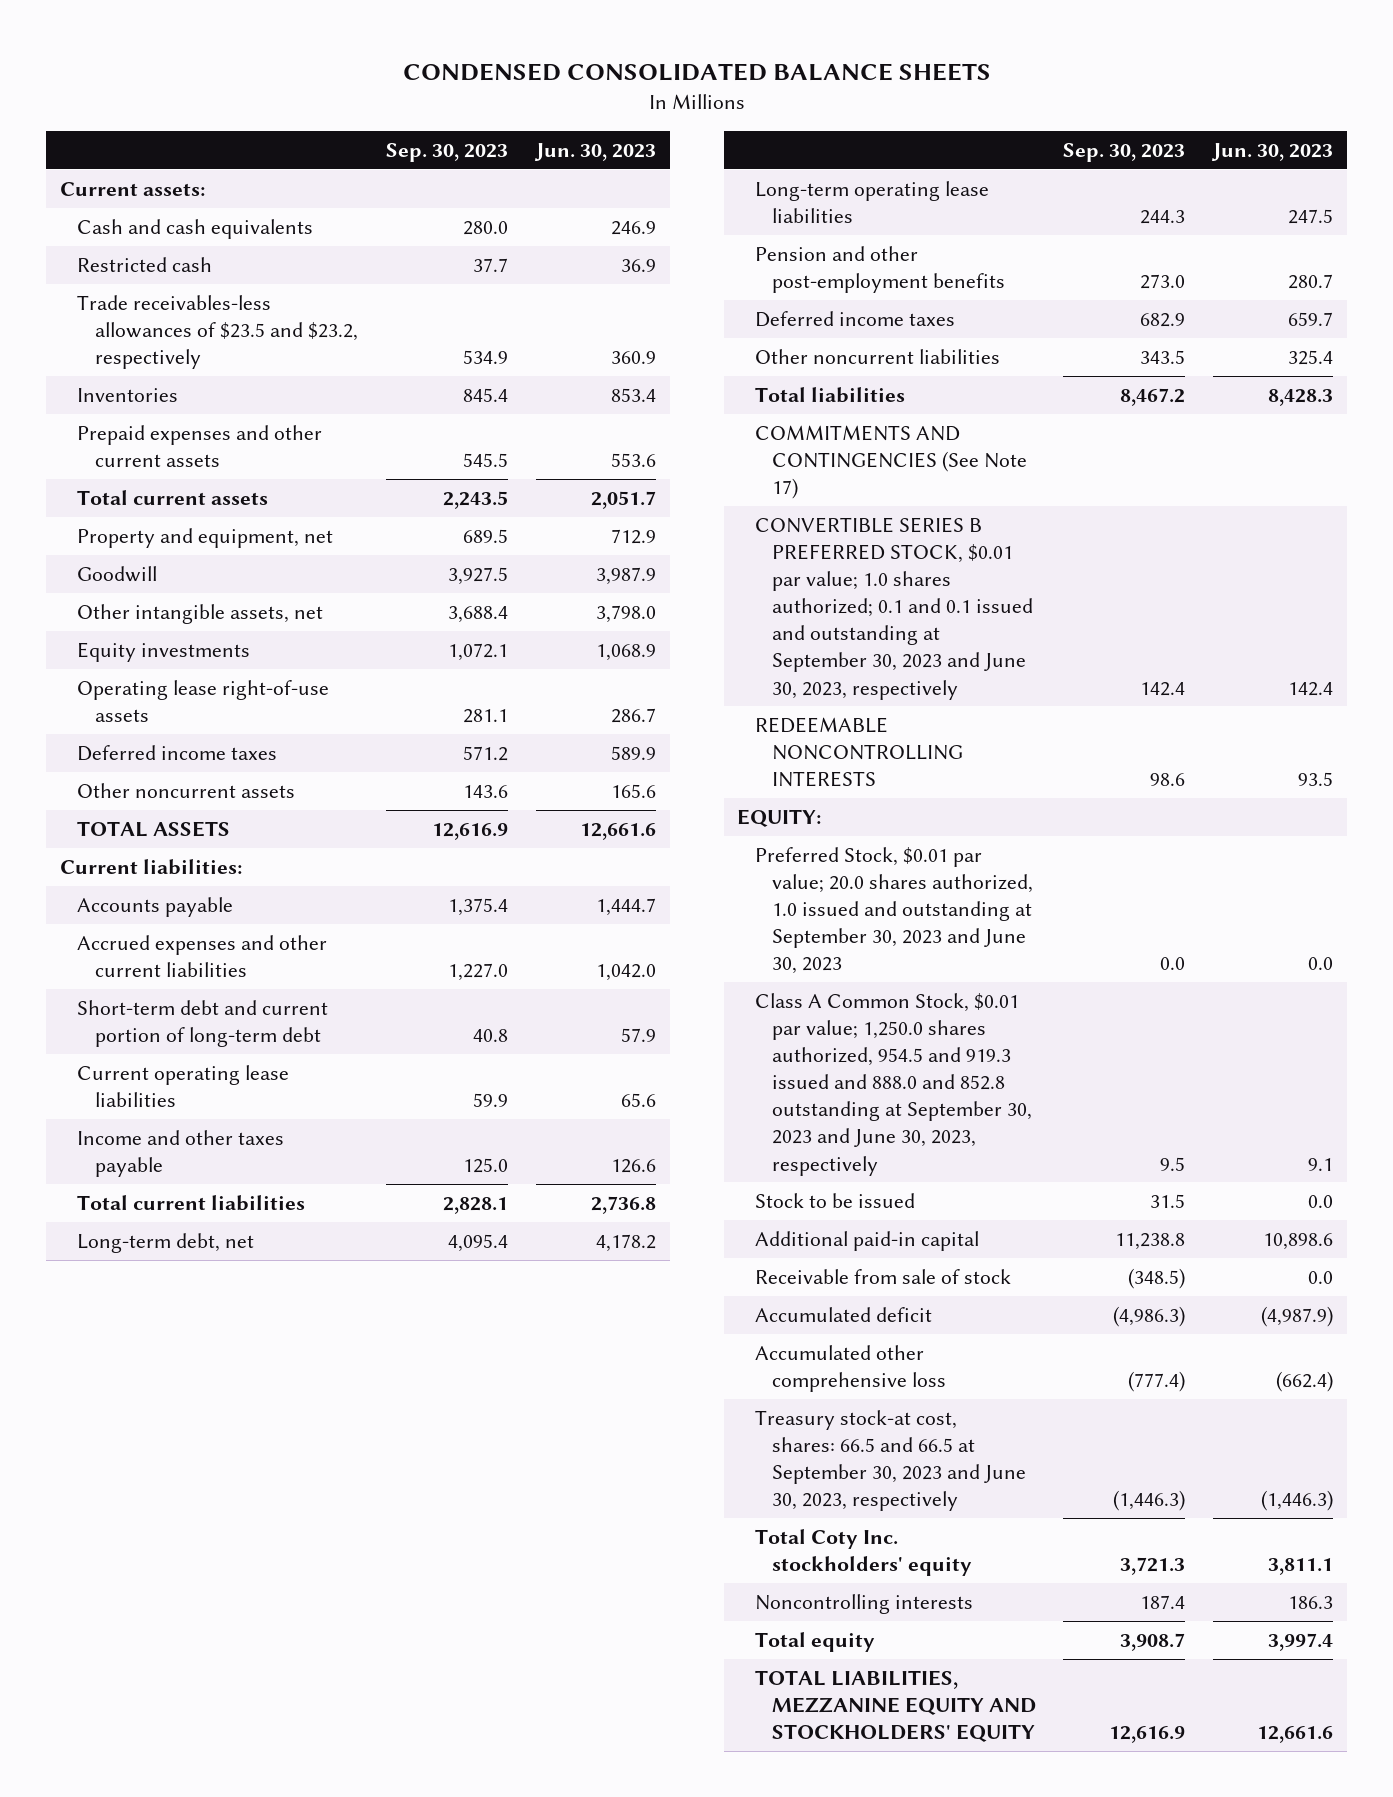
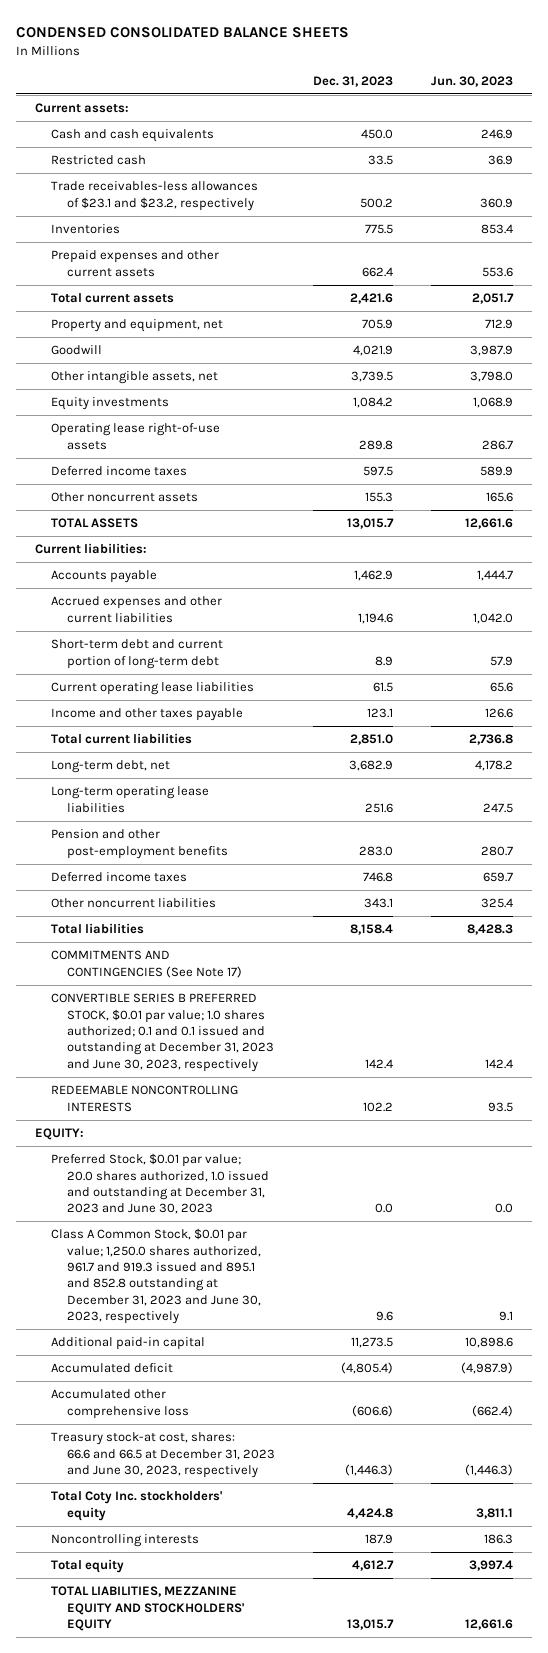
- | Sep. 30, 2023 | Jun. 30, 2023
+ | Dec. 31, 2023 | Jun. 30, 2023
- Trade receivables-less allowances of $23.5 and $23.2, respectively | 534.9 | 360.9
+ Trade receivables-less allowances of $23.1 and $23.2, respectively | 500.2 | 360.9
- CONVERTIBLE SERIES B PREFERRED STOCK, $0.01 par value; 1.0 shares authorized; 0.1 and 0.1 issued and outstanding at September 30, 2023 and June 30, 2023, respectively | 142.4 | 142.4
+ CONVERTIBLE SERIES B PREFERRED STOCK, $0.01 par value; 1.0 shares authorized; 0.1 and 0.1 issued and outstanding at December 31, 2023 and June 30, 2023, respectively | 142.4 | 142.4
- Preferred Stock, $0.01 par value; 20.0 shares authorized, 1.0 issued and outstanding at September 30, 2023 and June 30, 2023 | 0.0 | 0.0
- Class A Common Stock, $0.01 par value; 1,250.0 shares authorized, 954.5 and 919.3 issued and 888.0 and 852.8 outstanding at September 30, 2023 and June 30, 2023, respectively | 9.5 | 9.1
- Stock to be issued | 31.5 | 0.0
+ Preferred Stock, $0.01 par value; 20.0 shares authorized, 1.0 issued and outstanding at December 31, 2023 and June 30, 2023 | 0.0 | 0.0
+ Class A Common Stock, $0.01 par value; 1,250.0 shares authorized, 961.7 and 919.3 issued and 895.1 and 852.8 outstanding at December 31, 2023 and June 30, 2023, respectively | 9.6 | 9.1
- Receivable from sale of stock | (348.5) | 0.0
- Treasury stock-at cost, shares: 66.5 and 66.5 at September 30, 2023 and June 30, 2023, respectively | (1,446.3) | (1,446.3)
+ Treasury stock-at cost, shares: 66.6 and 66.5 at December 31, 2023 and June 30, 2023, respectively | (1,446.3) | (1,446.3)

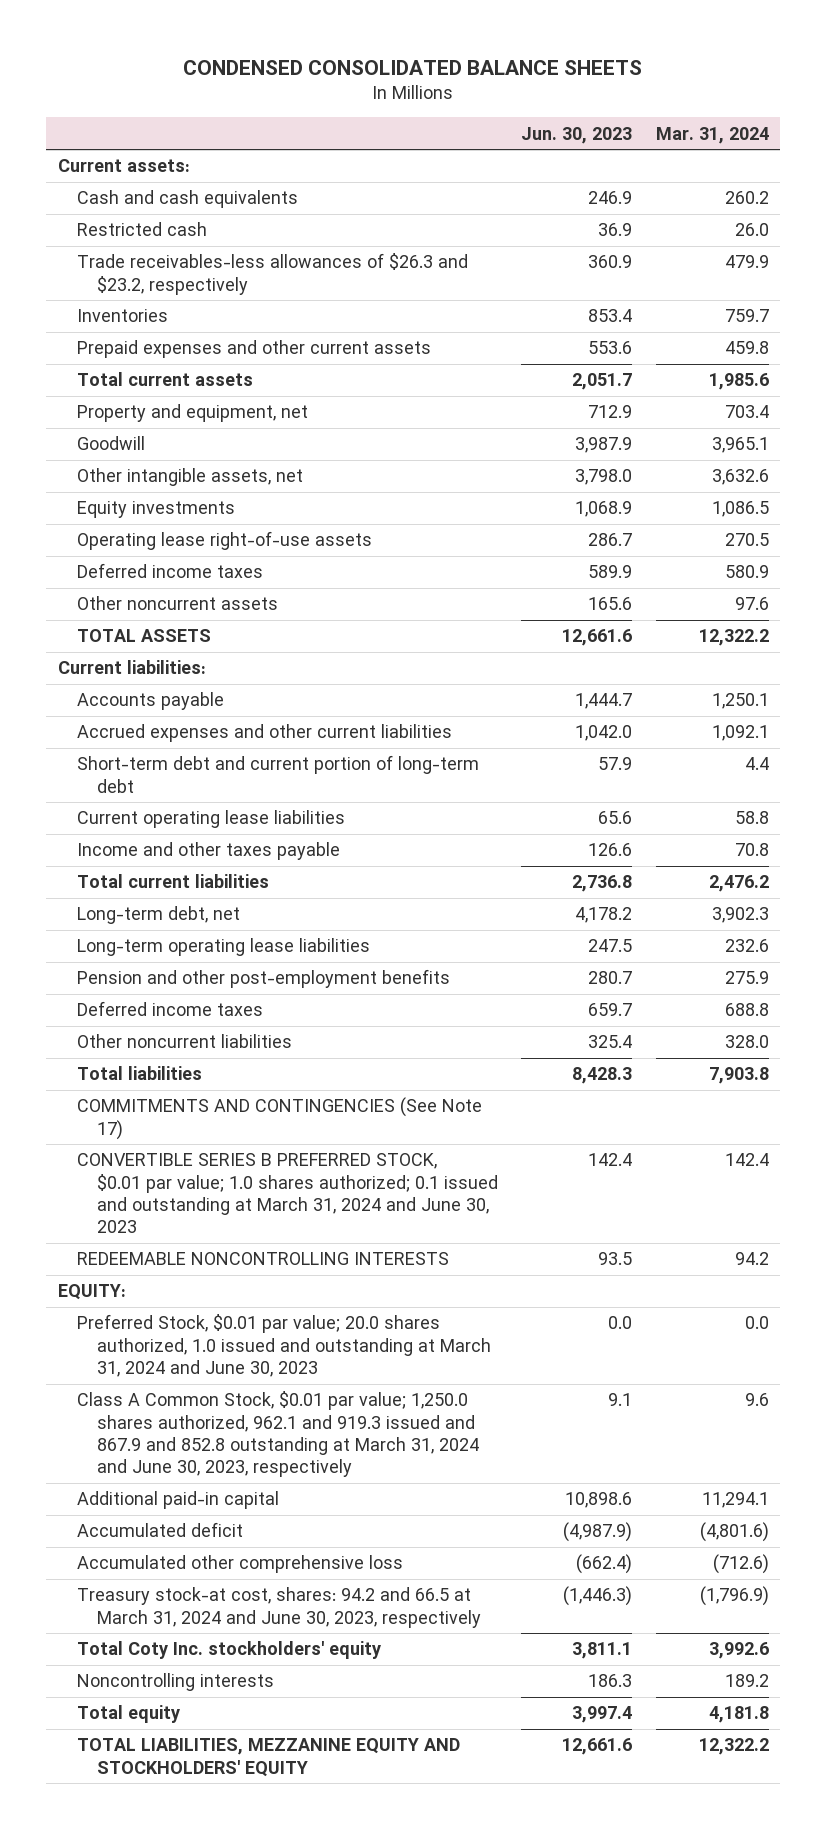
- | Dec. 31, 2023 | Jun. 30, 2023
+ | Jun. 30, 2023 | Mar. 31, 2024
- Trade receivables-less allowances of $23.1 and $23.2, respectively | 500.2 | 360.9
+ Trade receivables-less allowances of $26.3 and $23.2, respectively | 360.9 | 479.9
- CONVERTIBLE SERIES B PREFERRED STOCK, $0.01 par value; 1.0 shares authorized; 0.1 and 0.1 issued and outstanding at December 31, 2023 and June 30, 2023, respectively | 142.4 | 142.4
+ CONVERTIBLE SERIES B PREFERRED STOCK, $0.01 par value; 1.0 shares authorized; 0.1 issued and outstanding at March 31, 2024 and June 30, 2023 | 142.4 | 142.4
- Preferred Stock, $0.01 par value; 20.0 shares authorized, 1.0 issued and outstanding at December 31, 2023 and June 30, 2023 | 0.0 | 0.0
- Class A Common Stock, $0.01 par value; 1,250.0 shares authorized, 961.7 and 919.3 issued and 895.1 and 852.8 outstanding at December 31, 2023 and June 30, 2023, respectively | 9.6 | 9.1
+ Preferred Stock, $0.01 par value; 20.0 shares authorized, 1.0 issued and outstanding at March 31, 2024 and June 30, 2023 | 0.0 | 0.0
+ Class A Common Stock, $0.01 par value; 1,250.0 shares authorized, 962.1 and 919.3 issued and 867.9 and 852.8 outstanding at March 31, 2024 and June 30, 2023, respectively | 9.1 | 9.6
- Treasury stock-at cost, shares: 66.6 and 66.5 at December 31, 2023 and June 30, 2023, respectively | (1,446.3) | (1,446.3)
+ Treasury stock-at cost, shares: 94.2 and 66.5 at March 31, 2024 and June 30, 2023, respectively | (1,446.3) | (1,796.9)

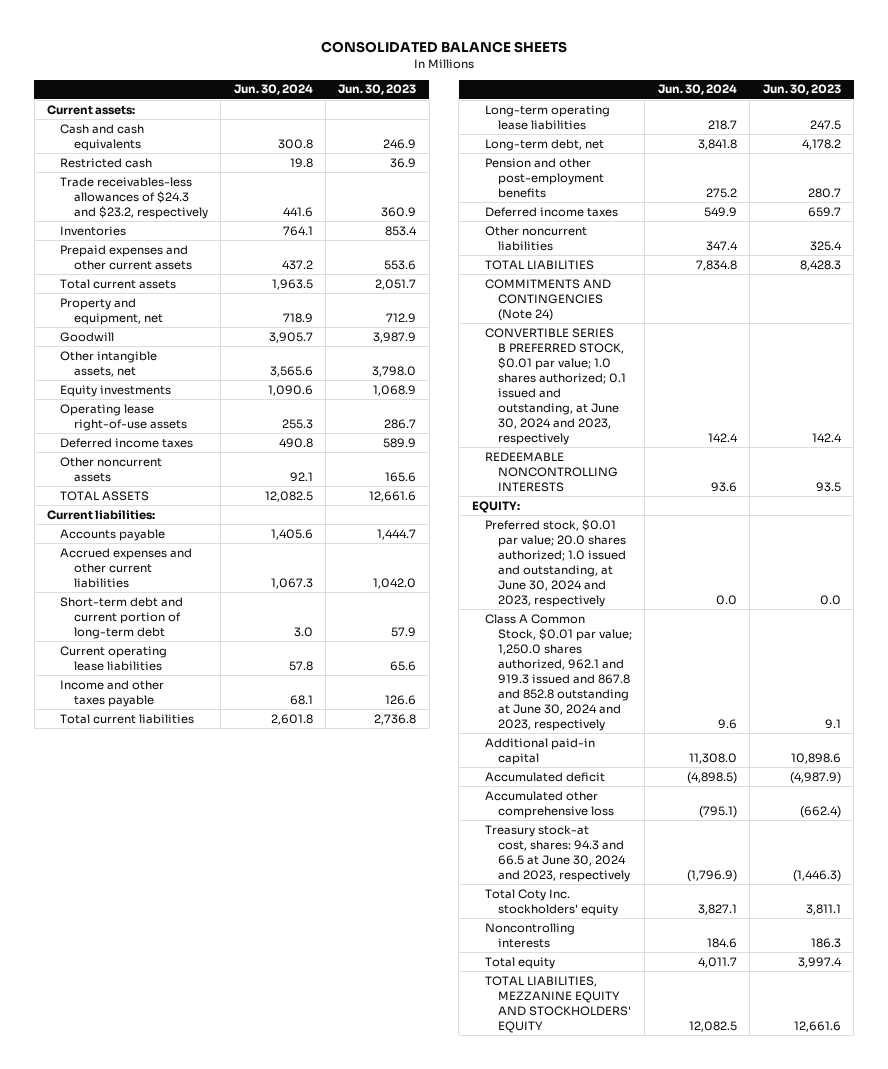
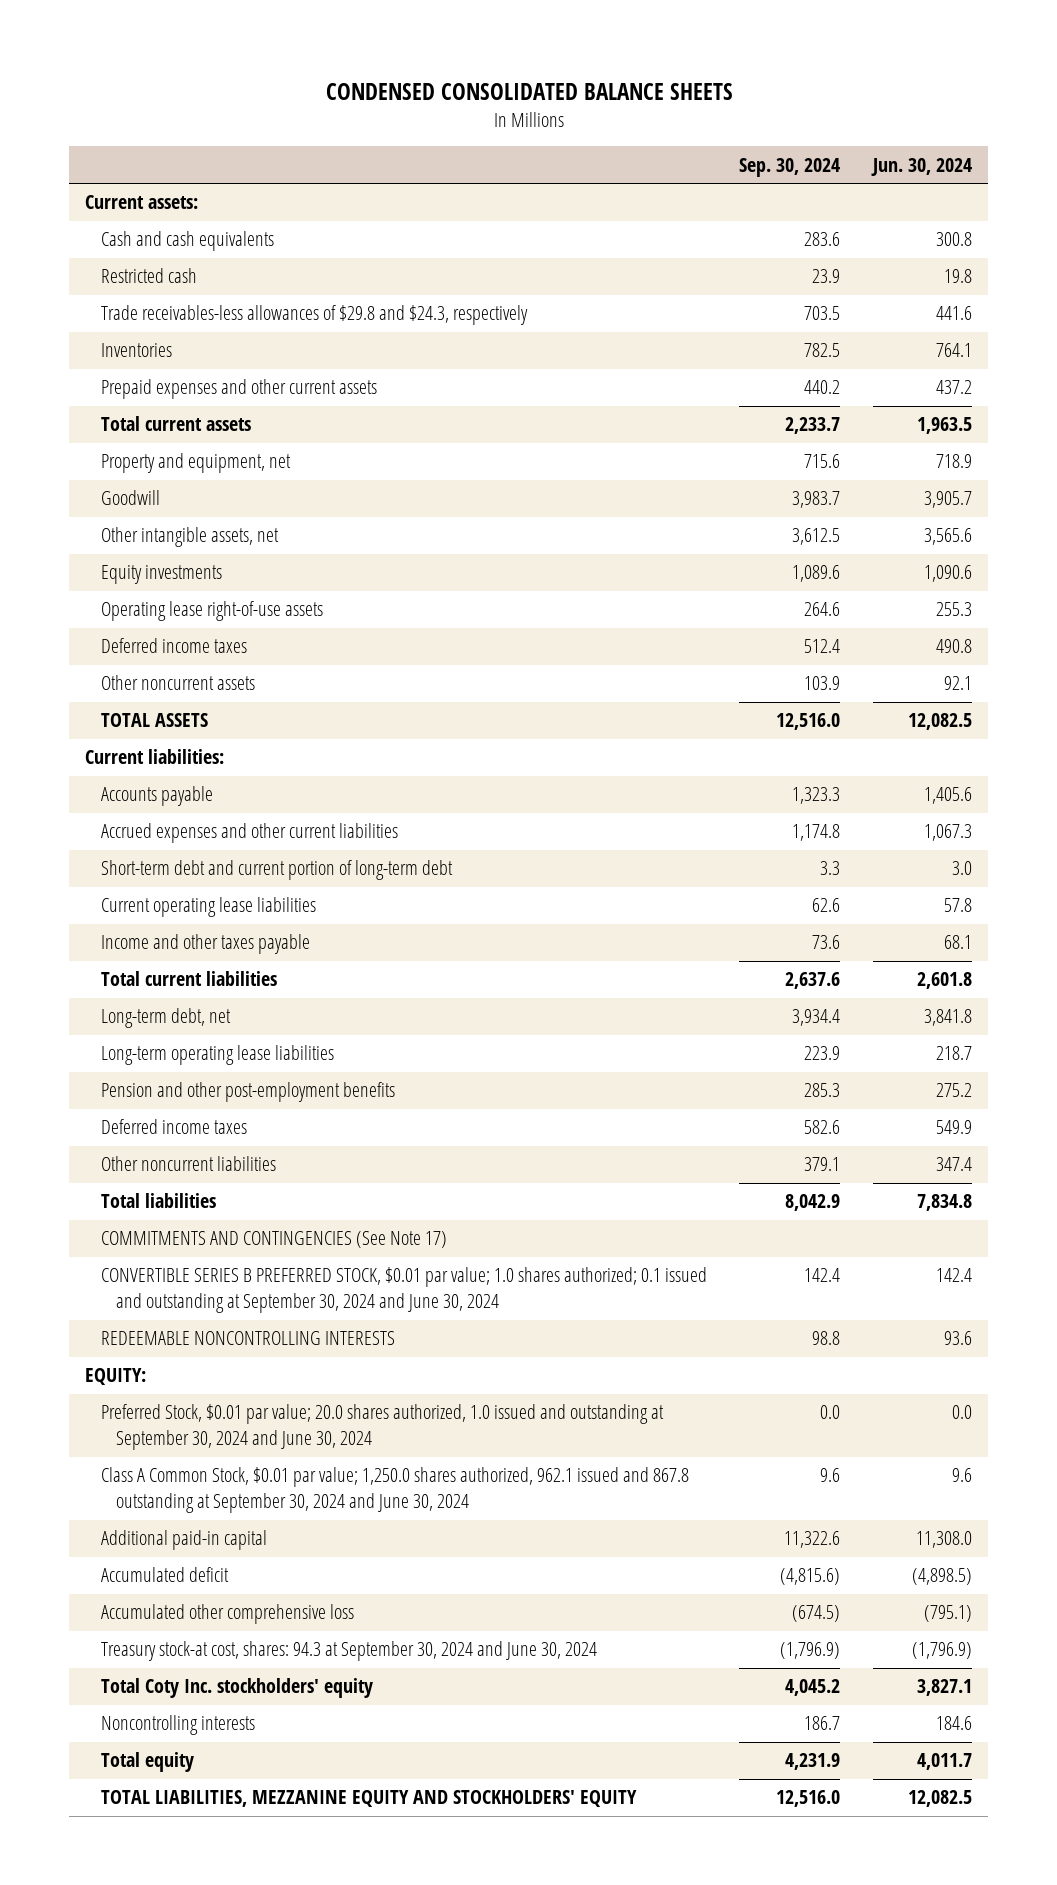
- CONSOLIDATED BALANCE SHEETS
+ CONDENSED CONSOLIDATED BALANCE SHEETS
- | Jun. 30, 2024 | Jun. 30, 2023
+ | Sep. 30, 2024 | Jun. 30, 2024
- Trade receivables-less allowances of $24.3 and $23.2, respectively | 441.6 | 360.9
+ Trade receivables-less allowances of $29.8 and $24.3, respectively | 703.5 | 441.6
moved down: Long-term operating lease liabilities | 223.9 | 218.7
- TOTAL LIABILITIES | 7,834.8 | 8,428.3
- COMMITMENTS AND CONTINGENCIES (Note 24)
- CONVERTIBLE SERIES B PREFERRED STOCK, $0.01 par value; 1.0 shares authorized; 0.1 issued and outstanding, at June 30, 2024 and 2023, respectively | 142.4 | 142.4
+ Total liabilities | 8,042.9 | 7,834.8
+ COMMITMENTS AND CONTINGENCIES (See Note 17)
+ CONVERTIBLE SERIES B PREFERRED STOCK, $0.01 par value; 1.0 shares authorized; 0.1 issued and outstanding at September 30, 2024 and June 30, 2024 | 142.4 | 142.4
- Preferred stock, $0.01 par value; 20.0 shares authorized; 1.0 issued and outstanding, at June 30, 2024 and 2023, respectively | 0.0 | 0.0
- Class A Common Stock, $0.01 par value; 1,250.0 shares authorized, 962.1 and 919.3 issued and 867.8 and 852.8 outstanding at June 30, 2024 and 2023, respectively | 9.6 | 9.1
+ Preferred Stock, $0.01 par value; 20.0 shares authorized, 1.0 issued and outstanding at September 30, 2024 and June 30, 2024 | 0.0 | 0.0
+ Class A Common Stock, $0.01 par value; 1,250.0 shares authorized, 962.1 issued and 867.8 outstanding at September 30, 2024 and June 30, 2024 | 9.6 | 9.6
- Treasury stock-at cost, shares: 94.3 and 66.5 at June 30, 2024 and 2023, respectively | (1,796.9) | (1,446.3)
+ Treasury stock-at cost, shares: 94.3 at September 30, 2024 and June 30, 2024 | (1,796.9) | (1,796.9)

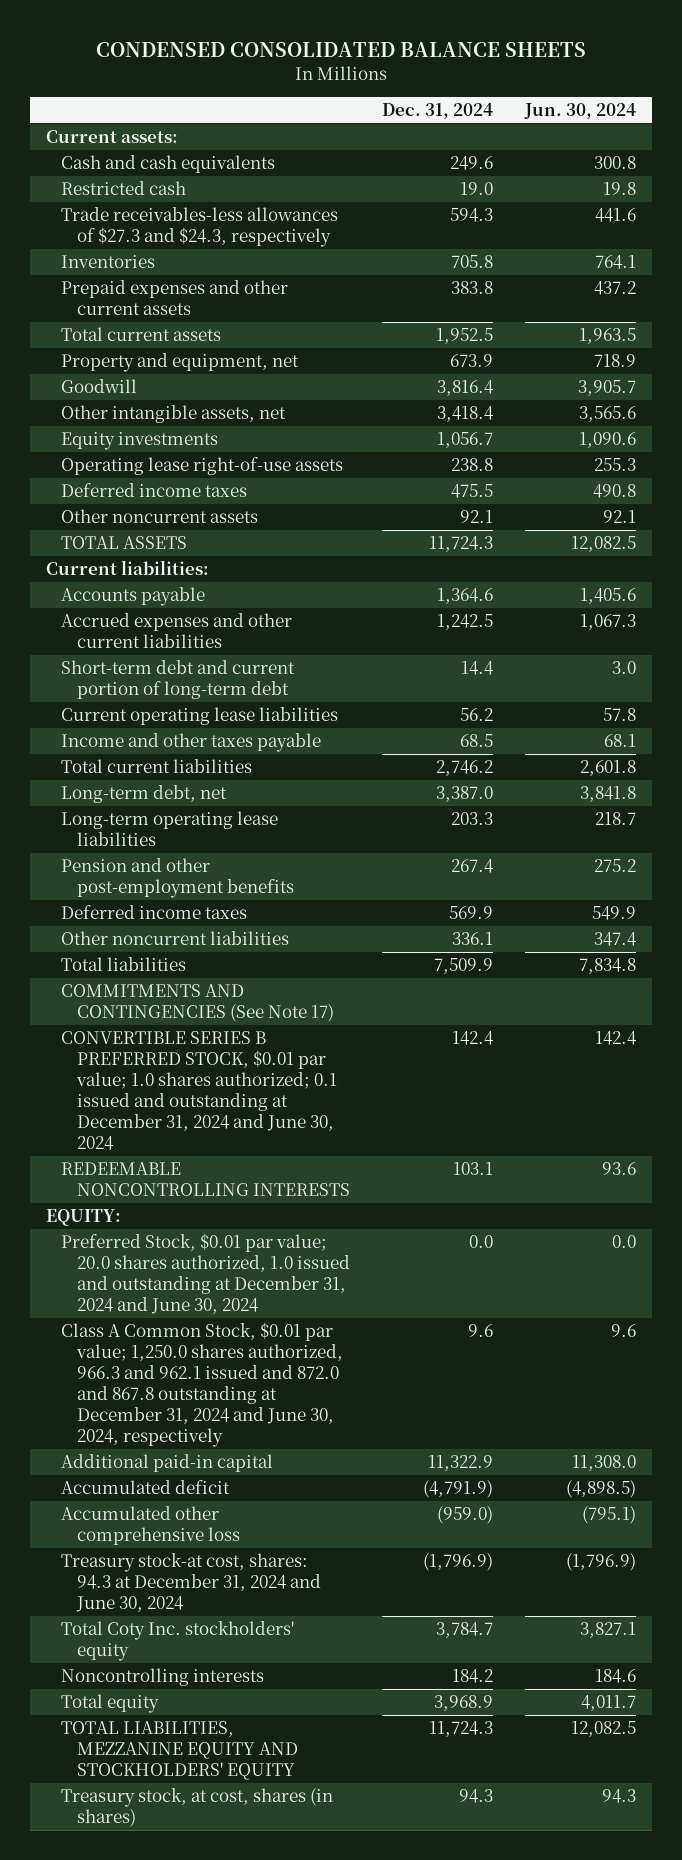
- | Sep. 30, 2024 | Jun. 30, 2024
+ | Dec. 31, 2024 | Jun. 30, 2024
- Trade receivables-less allowances of $29.8 and $24.3, respectively | 703.5 | 441.6
+ Trade receivables-less allowances of $27.3 and $24.3, respectively | 594.3 | 441.6
- CONVERTIBLE SERIES B PREFERRED STOCK, $0.01 par value; 1.0 shares authorized; 0.1 issued and outstanding at September 30, 2024 and June 30, 2024 | 142.4 | 142.4
+ CONVERTIBLE SERIES B PREFERRED STOCK, $0.01 par value; 1.0 shares authorized; 0.1 issued and outstanding at December 31, 2024 and June 30, 2024 | 142.4 | 142.4
- Preferred Stock, $0.01 par value; 20.0 shares authorized, 1.0 issued and outstanding at September 30, 2024 and June 30, 2024 | 0.0 | 0.0
- Class A Common Stock, $0.01 par value; 1,250.0 shares authorized, 962.1 issued and 867.8 outstanding at September 30, 2024 and June 30, 2024 | 9.6 | 9.6
+ Preferred Stock, $0.01 par value; 20.0 shares authorized, 1.0 issued and outstanding at December 31, 2024 and June 30, 2024 | 0.0 | 0.0
+ Class A Common Stock, $0.01 par value; 1,250.0 shares authorized, 966.3 and 962.1 issued and 872.0 and 867.8 outstanding at December 31, 2024 and June 30, 2024, respectively | 9.6 | 9.6
- Treasury stock-at cost, shares: 94.3 at September 30, 2024 and June 30, 2024 | (1,796.9) | (1,796.9)
+ Treasury stock-at cost, shares: 94.3 at December 31, 2024 and June 30, 2024 | (1,796.9) | (1,796.9)
+ Treasury stock, at cost, shares (in shares) | 94.3 | 94.3

